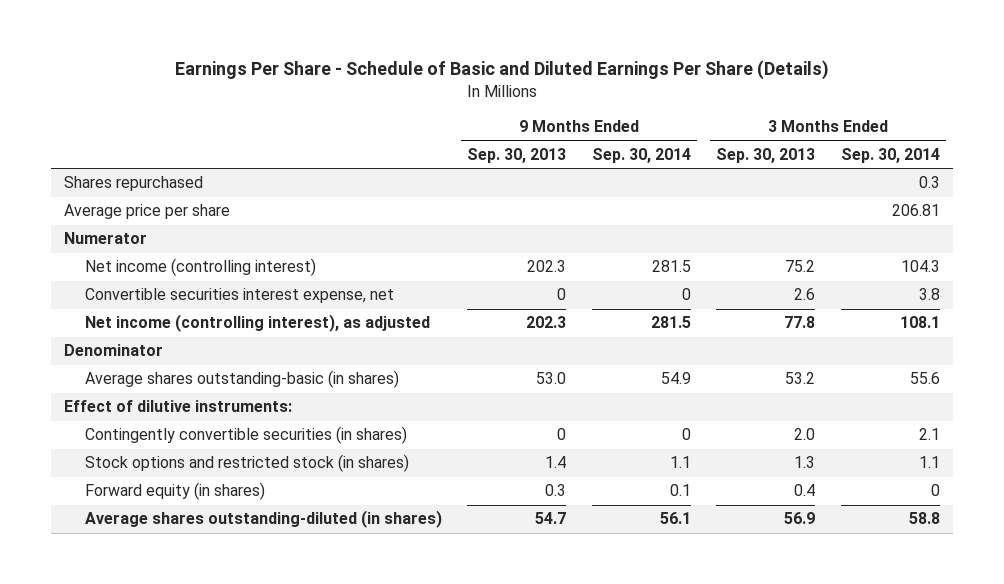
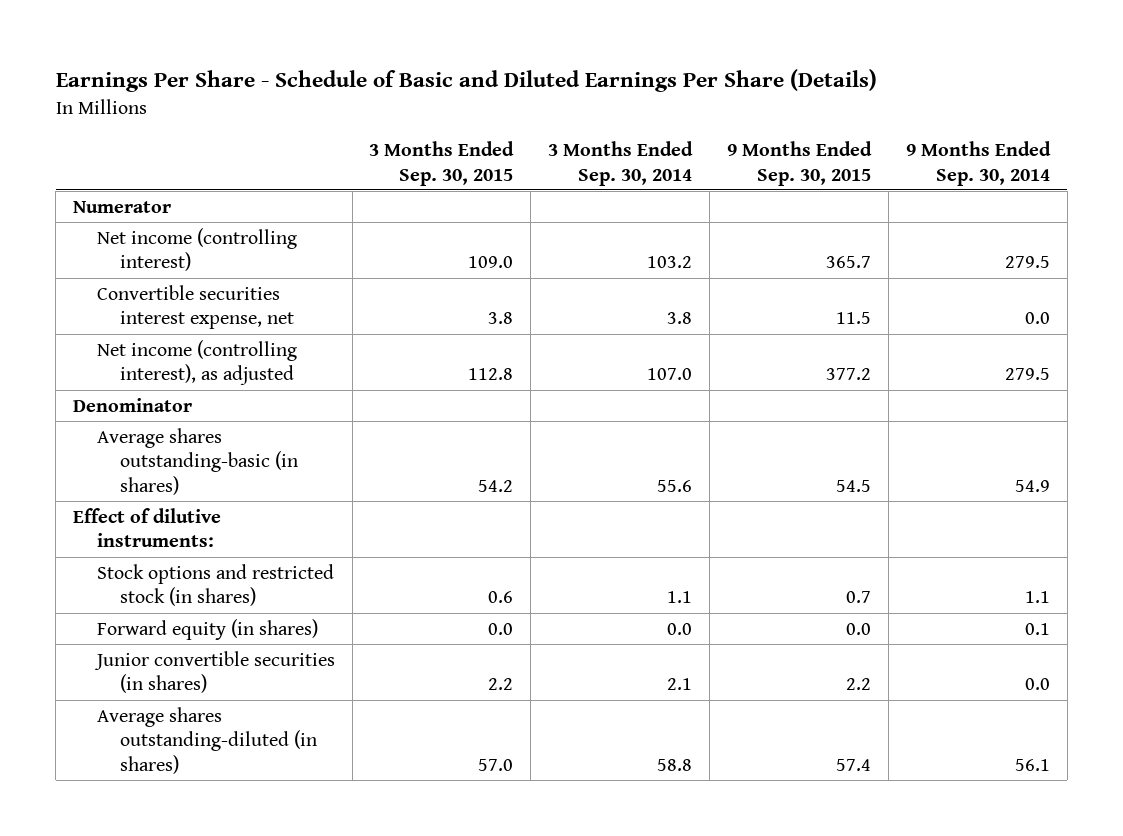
- | 9 Months Ended Sep. 30, 2013 | 9 Months Ended Sep. 30, 2014 | 3 Months Ended Sep. 30, 2013 | 3 Months Ended Sep. 30, 2014
+ | 3 Months Ended Sep. 30, 2015 | 3 Months Ended Sep. 30, 2014 | 9 Months Ended Sep. 30, 2015 | 9 Months Ended Sep. 30, 2014
- Shares repurchased | | | | 0.3
- Average price per share | | | | 206.81
- Net income (controlling interest) | 202.3 | 281.5 | 75.2 | 104.3
- Convertible securities interest expense, net | 0 | 0 | 2.6 | 3.8
- Net income (controlling interest), as adjusted | 202.3 | 281.5 | 77.8 | 108.1
+ Net income (controlling interest) | 109.0 | 103.2 | 365.7 | 279.5
+ Convertible securities interest expense, net | 3.8 | 3.8 | 11.5 | 0.0
+ Net income (controlling interest), as adjusted | 112.8 | 107.0 | 377.2 | 279.5
- Contingently convertible securities (in shares) | 0 | 0 | 2.0 | 2.1
- Forward equity (in shares) | 0.3 | 0.1 | 0.4 | 0
+ Forward equity (in shares) | 0.0 | 0.0 | 0.0 | 0.1
+ Junior convertible securities (in shares) | 2.2 | 2.1 | 2.2 | 0.0

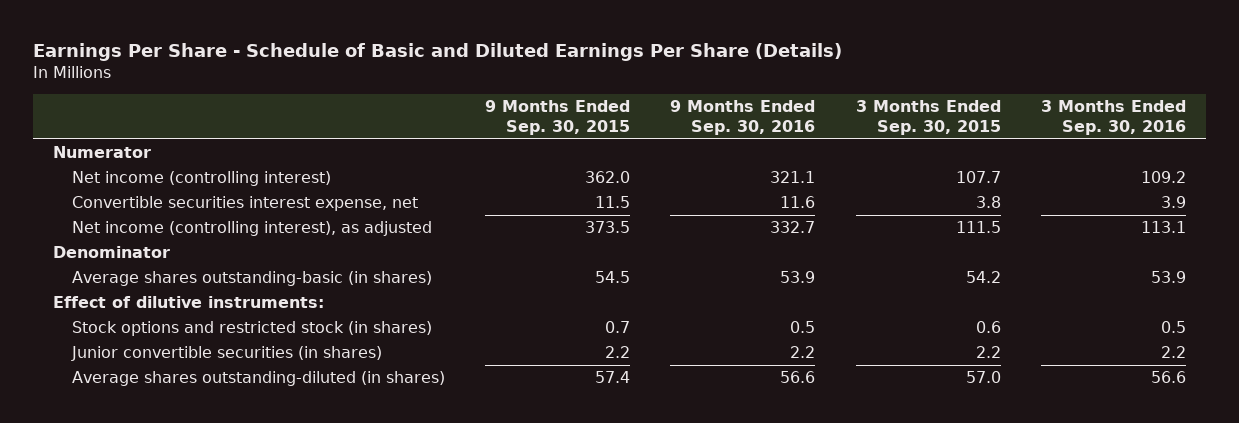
- | 3 Months Ended Sep. 30, 2015 | 3 Months Ended Sep. 30, 2014 | 9 Months Ended Sep. 30, 2015 | 9 Months Ended Sep. 30, 2014
+ | 9 Months Ended Sep. 30, 2015 | 9 Months Ended Sep. 30, 2016 | 3 Months Ended Sep. 30, 2015 | 3 Months Ended Sep. 30, 2016
- Net income (controlling interest) | 109.0 | 103.2 | 365.7 | 279.5
+ Net income (controlling interest) | 362.0 | 321.1 | 107.7 | 109.2
- Net income (controlling interest), as adjusted | 112.8 | 107.0 | 377.2 | 279.5
+ Net income (controlling interest), as adjusted | 373.5 | 332.7 | 111.5 | 113.1
- Forward equity (in shares) | 0.0 | 0.0 | 0.0 | 0.1

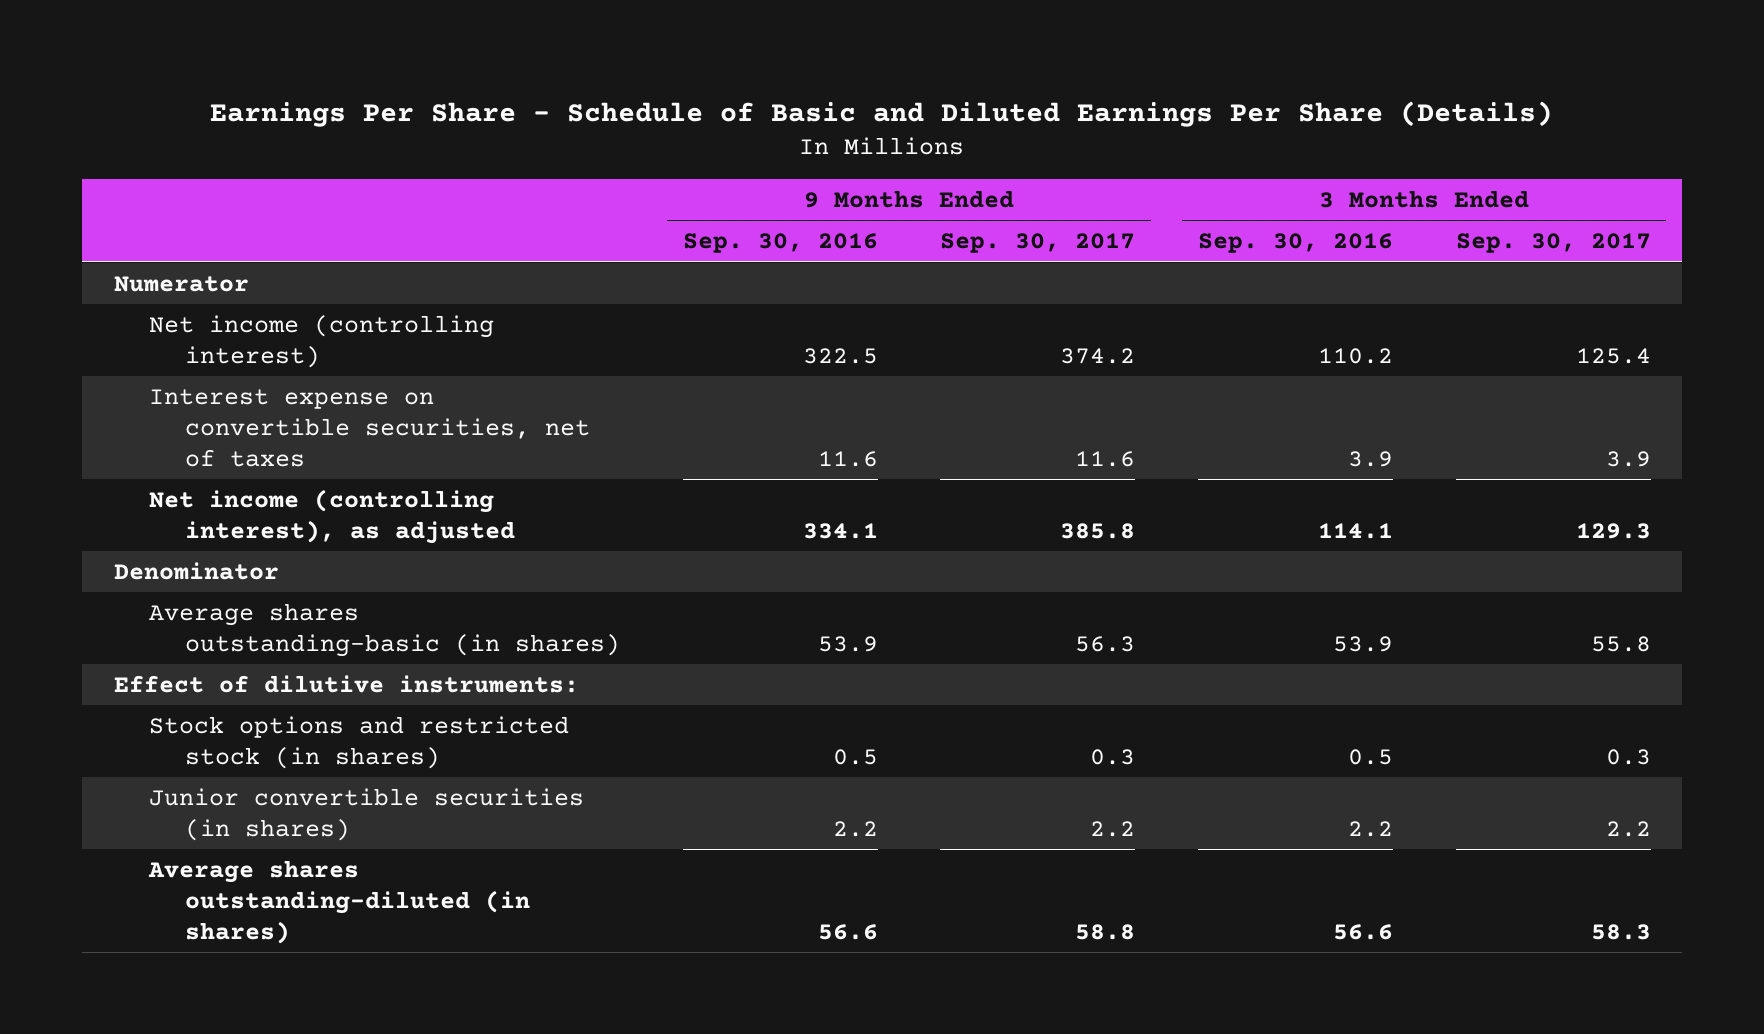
- | 9 Months Ended Sep. 30, 2015 | 9 Months Ended Sep. 30, 2016 | 3 Months Ended Sep. 30, 2015 | 3 Months Ended Sep. 30, 2016
+ | 9 Months Ended Sep. 30, 2016 | 9 Months Ended Sep. 30, 2017 | 3 Months Ended Sep. 30, 2016 | 3 Months Ended Sep. 30, 2017
- Net income (controlling interest) | 362.0 | 321.1 | 107.7 | 109.2
- Convertible securities interest expense, net | 11.5 | 11.6 | 3.8 | 3.9
- Net income (controlling interest), as adjusted | 373.5 | 332.7 | 111.5 | 113.1
+ Net income (controlling interest) | 322.5 | 374.2 | 110.2 | 125.4
+ Interest expense on convertible securities, net of taxes | 11.6 | 11.6 | 3.9 | 3.9
+ Net income (controlling interest), as adjusted | 334.1 | 385.8 | 114.1 | 129.3

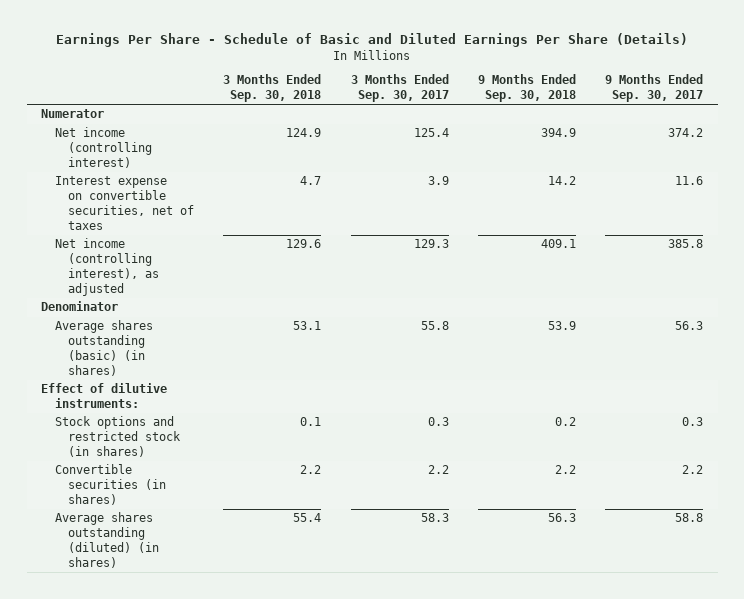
- | 9 Months Ended Sep. 30, 2016 | 9 Months Ended Sep. 30, 2017 | 3 Months Ended Sep. 30, 2016 | 3 Months Ended Sep. 30, 2017
+ | 3 Months Ended Sep. 30, 2018 | 3 Months Ended Sep. 30, 2017 | 9 Months Ended Sep. 30, 2018 | 9 Months Ended Sep. 30, 2017
- Average shares outstanding-basic (in shares) | 53.9 | 56.3 | 53.9 | 55.8
+ Average shares outstanding (basic) (in shares) | 53.1 | 55.8 | 53.9 | 56.3
- Junior convertible securities (in shares) | 2.2 | 2.2 | 2.2 | 2.2
- Average shares outstanding-diluted (in shares) | 56.6 | 58.8 | 56.6 | 58.3
+ Convertible securities (in shares) | 2.2 | 2.2 | 2.2 | 2.2
+ Average shares outstanding (diluted) (in shares) | 55.4 | 58.3 | 56.3 | 58.8

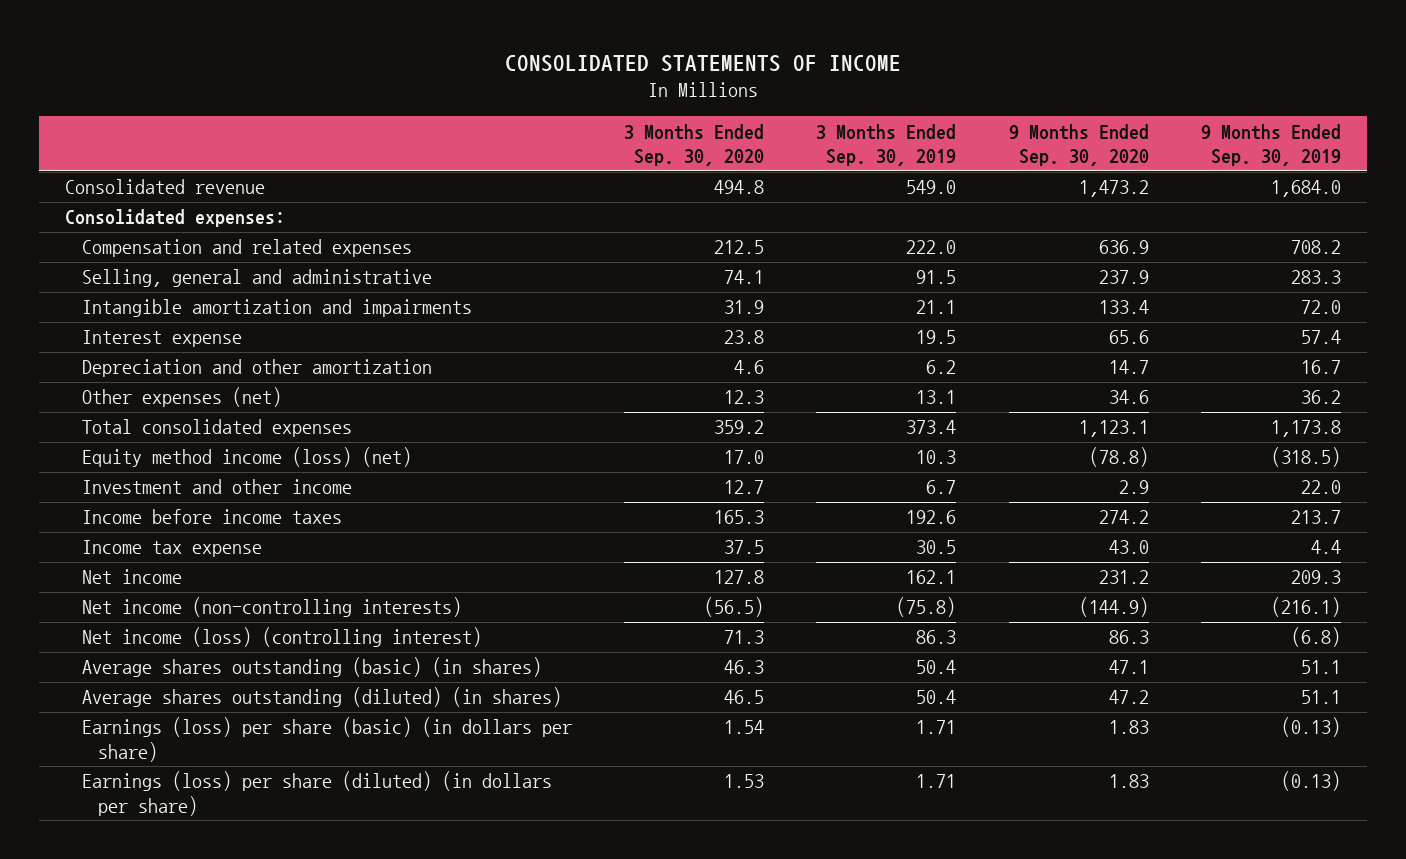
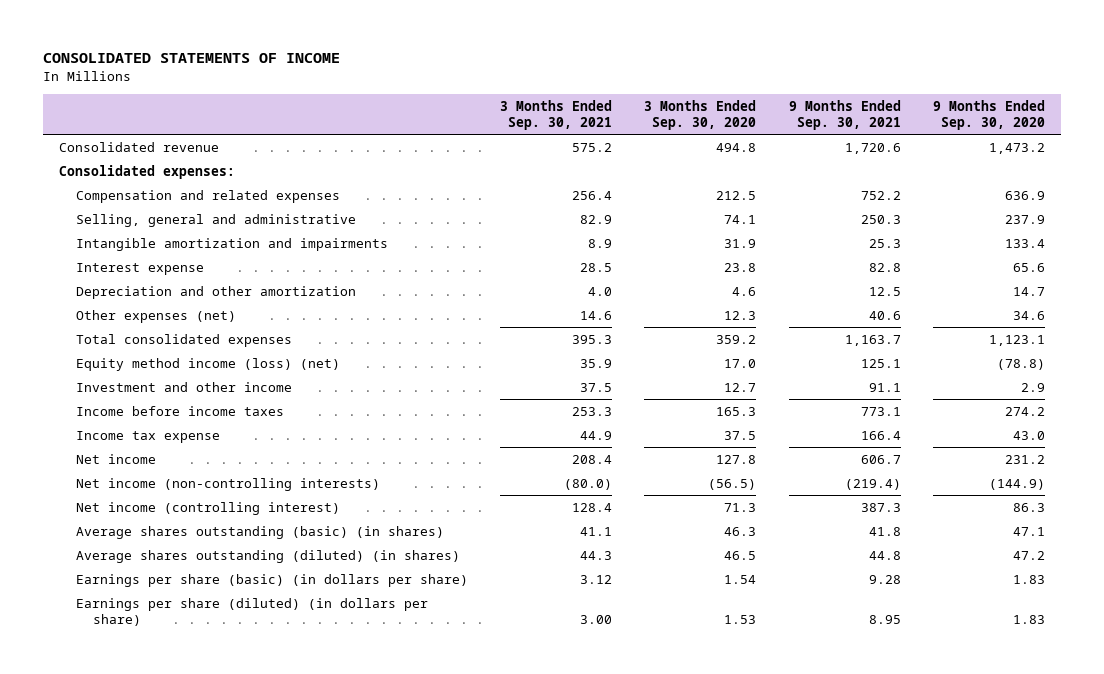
- | 3 Months Ended Sep. 30, 2020 | 3 Months Ended Sep. 30, 2019 | 9 Months Ended Sep. 30, 2020 | 9 Months Ended Sep. 30, 2019
+ | 3 Months Ended Sep. 30, 2021 | 3 Months Ended Sep. 30, 2020 | 9 Months Ended Sep. 30, 2021 | 9 Months Ended Sep. 30, 2020
- Net income (loss) (controlling interest) | 71.3 | 86.3 | 86.3 | (6.8)
+ Net income (controlling interest) | 128.4 | 71.3 | 387.3 | 86.3
- Earnings (loss) per share (basic) (in dollars per share) | 1.54 | 1.71 | 1.83 | (0.13)
- Earnings (loss) per share (diluted) (in dollars per share) | 1.53 | 1.71 | 1.83 | (0.13)
+ Earnings per share (basic) (in dollars per share) | 3.12 | 1.54 | 9.28 | 1.83
+ Earnings per share (diluted) (in dollars per share) | 3.00 | 1.53 | 8.95 | 1.83

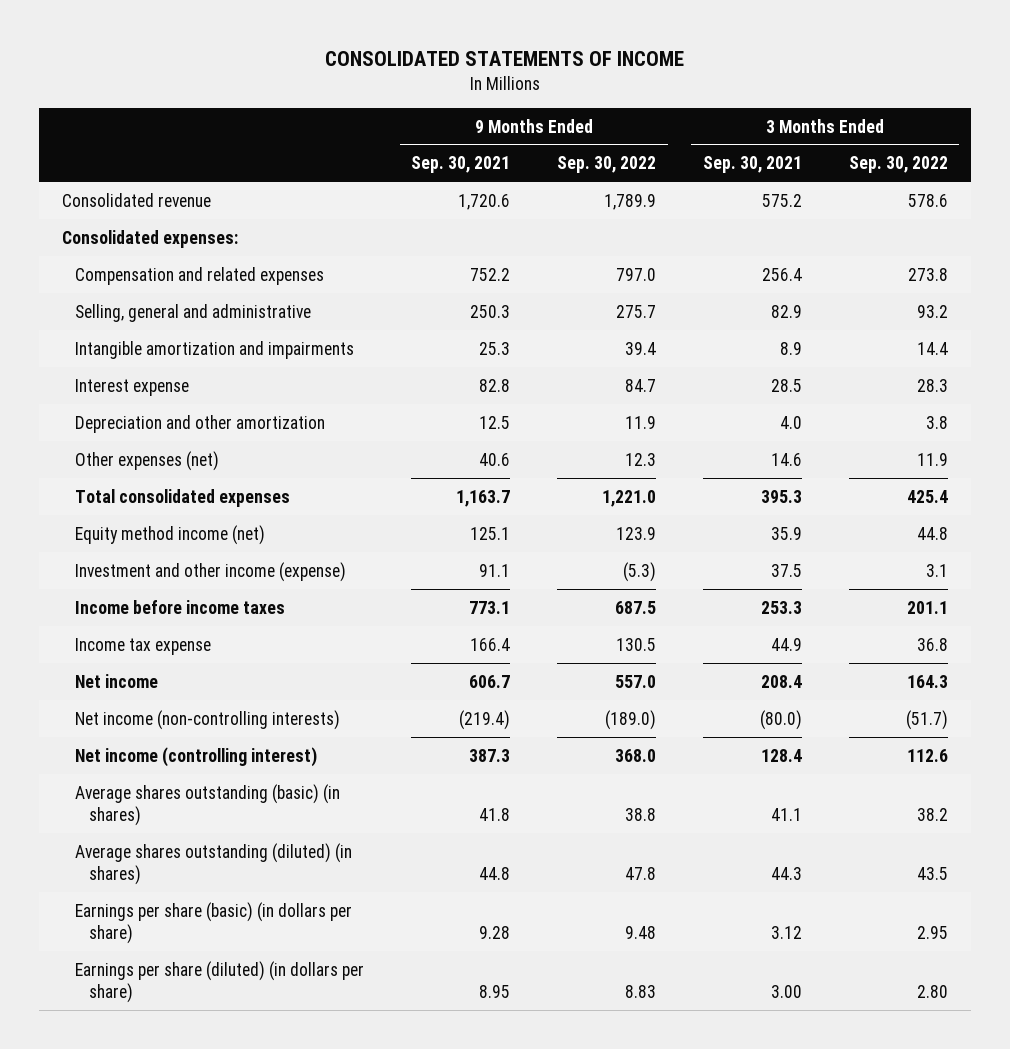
- | 3 Months Ended Sep. 30, 2021 | 3 Months Ended Sep. 30, 2020 | 9 Months Ended Sep. 30, 2021 | 9 Months Ended Sep. 30, 2020
+ | 9 Months Ended Sep. 30, 2021 | 9 Months Ended Sep. 30, 2022 | 3 Months Ended Sep. 30, 2021 | 3 Months Ended Sep. 30, 2022
- Equity method income (loss) (net) | 35.9 | 17.0 | 125.1 | (78.8)
- Investment and other income | 37.5 | 12.7 | 91.1 | 2.9
+ Equity method income (net) | 125.1 | 123.9 | 35.9 | 44.8
+ Investment and other income (expense) | 91.1 | (5.3) | 37.5 | 3.1

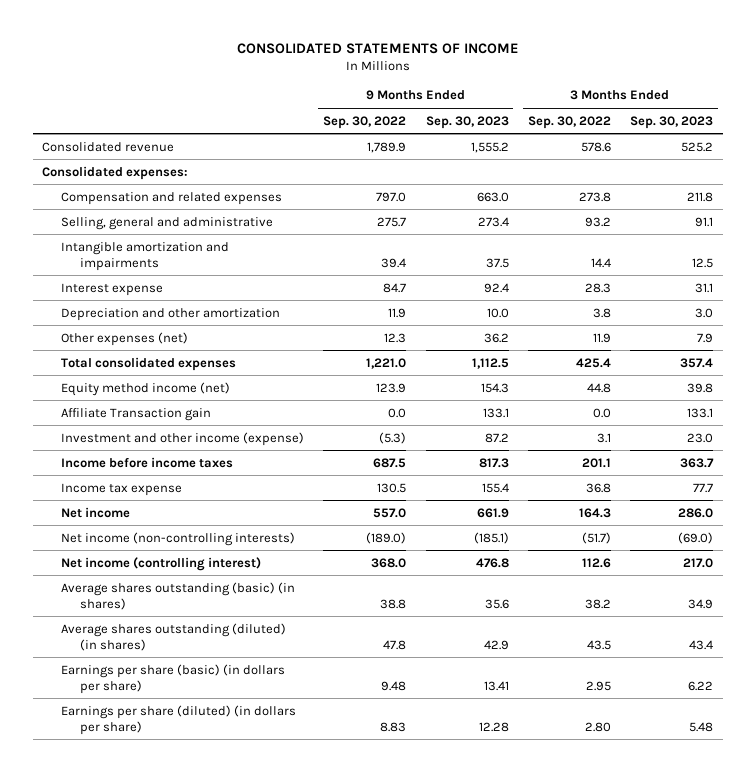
- | 9 Months Ended Sep. 30, 2021 | 9 Months Ended Sep. 30, 2022 | 3 Months Ended Sep. 30, 2021 | 3 Months Ended Sep. 30, 2022
+ | 9 Months Ended Sep. 30, 2022 | 9 Months Ended Sep. 30, 2023 | 3 Months Ended Sep. 30, 2022 | 3 Months Ended Sep. 30, 2023
+ Affiliate Transaction gain | 0.0 | 133.1 | 0.0 | 133.1

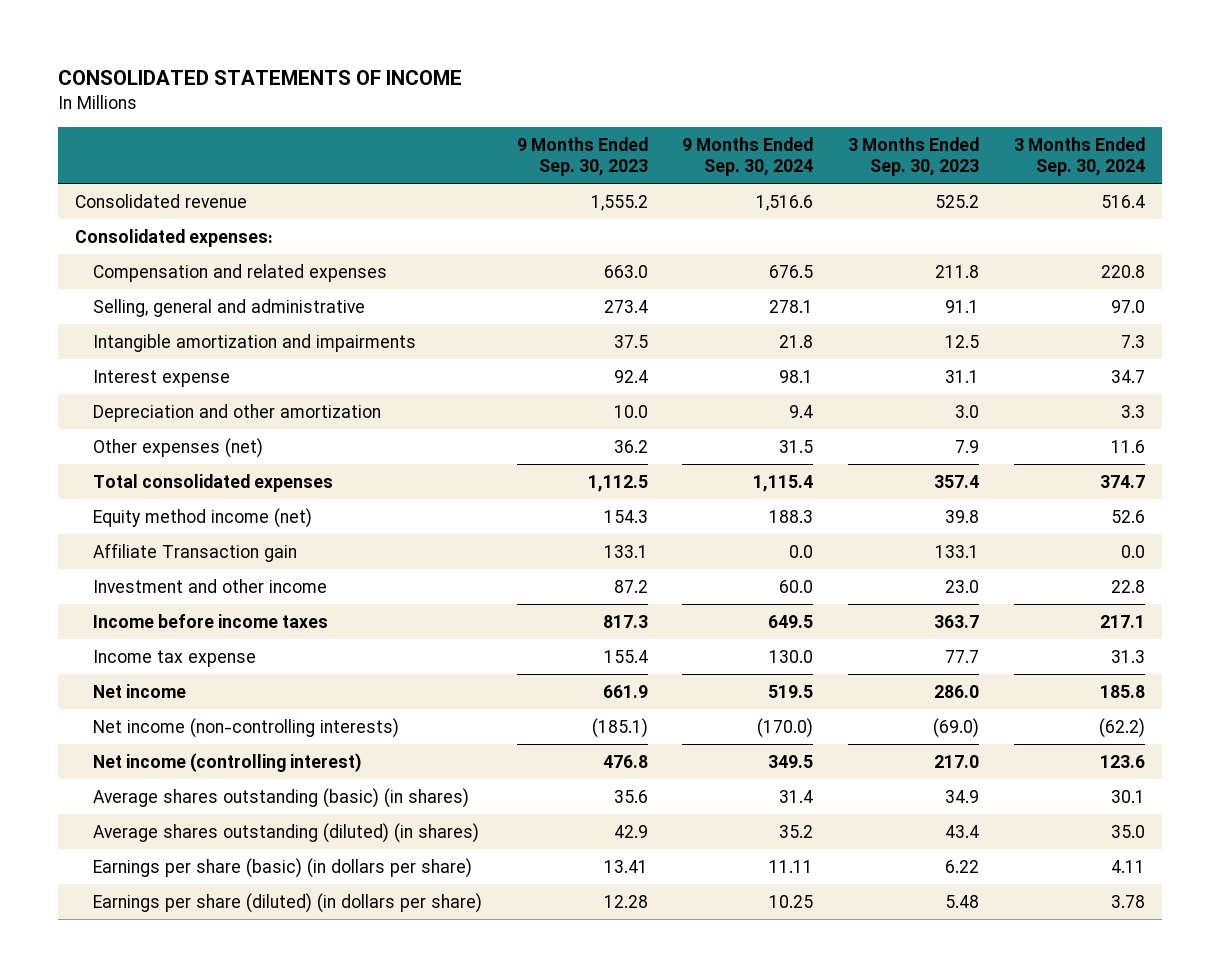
- | 9 Months Ended Sep. 30, 2022 | 9 Months Ended Sep. 30, 2023 | 3 Months Ended Sep. 30, 2022 | 3 Months Ended Sep. 30, 2023
+ | 9 Months Ended Sep. 30, 2023 | 9 Months Ended Sep. 30, 2024 | 3 Months Ended Sep. 30, 2023 | 3 Months Ended Sep. 30, 2024
- Investment and other income (expense) | (5.3) | 87.2 | 3.1 | 23.0
+ Investment and other income | 87.2 | 60.0 | 23.0 | 22.8

